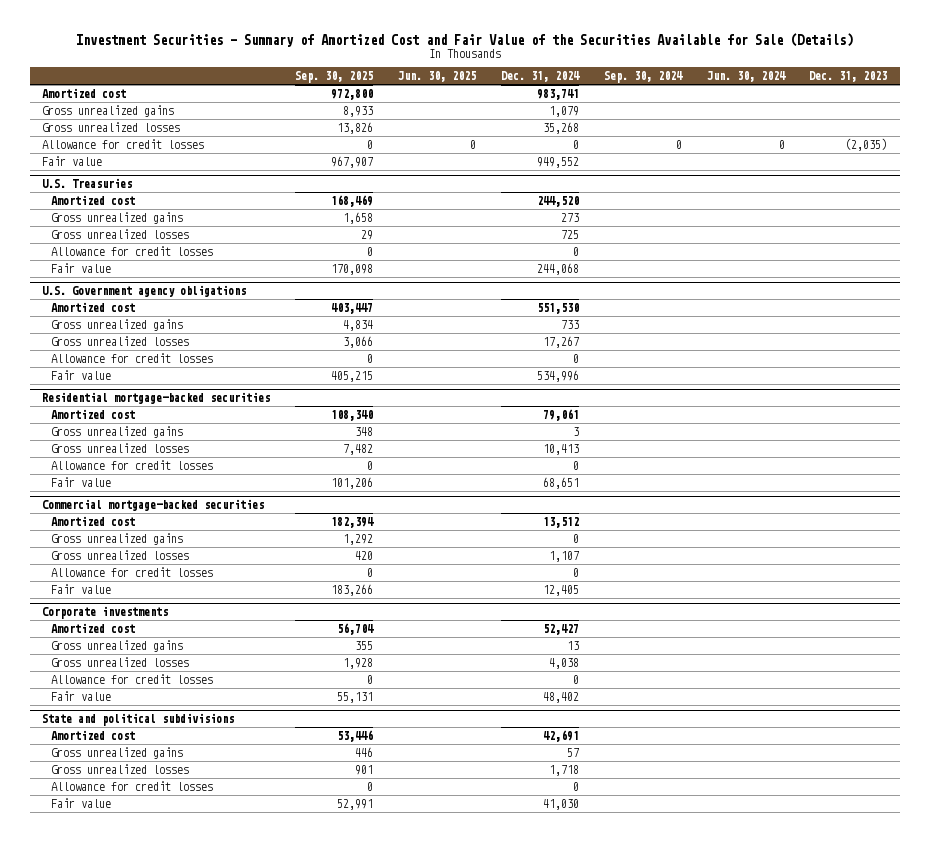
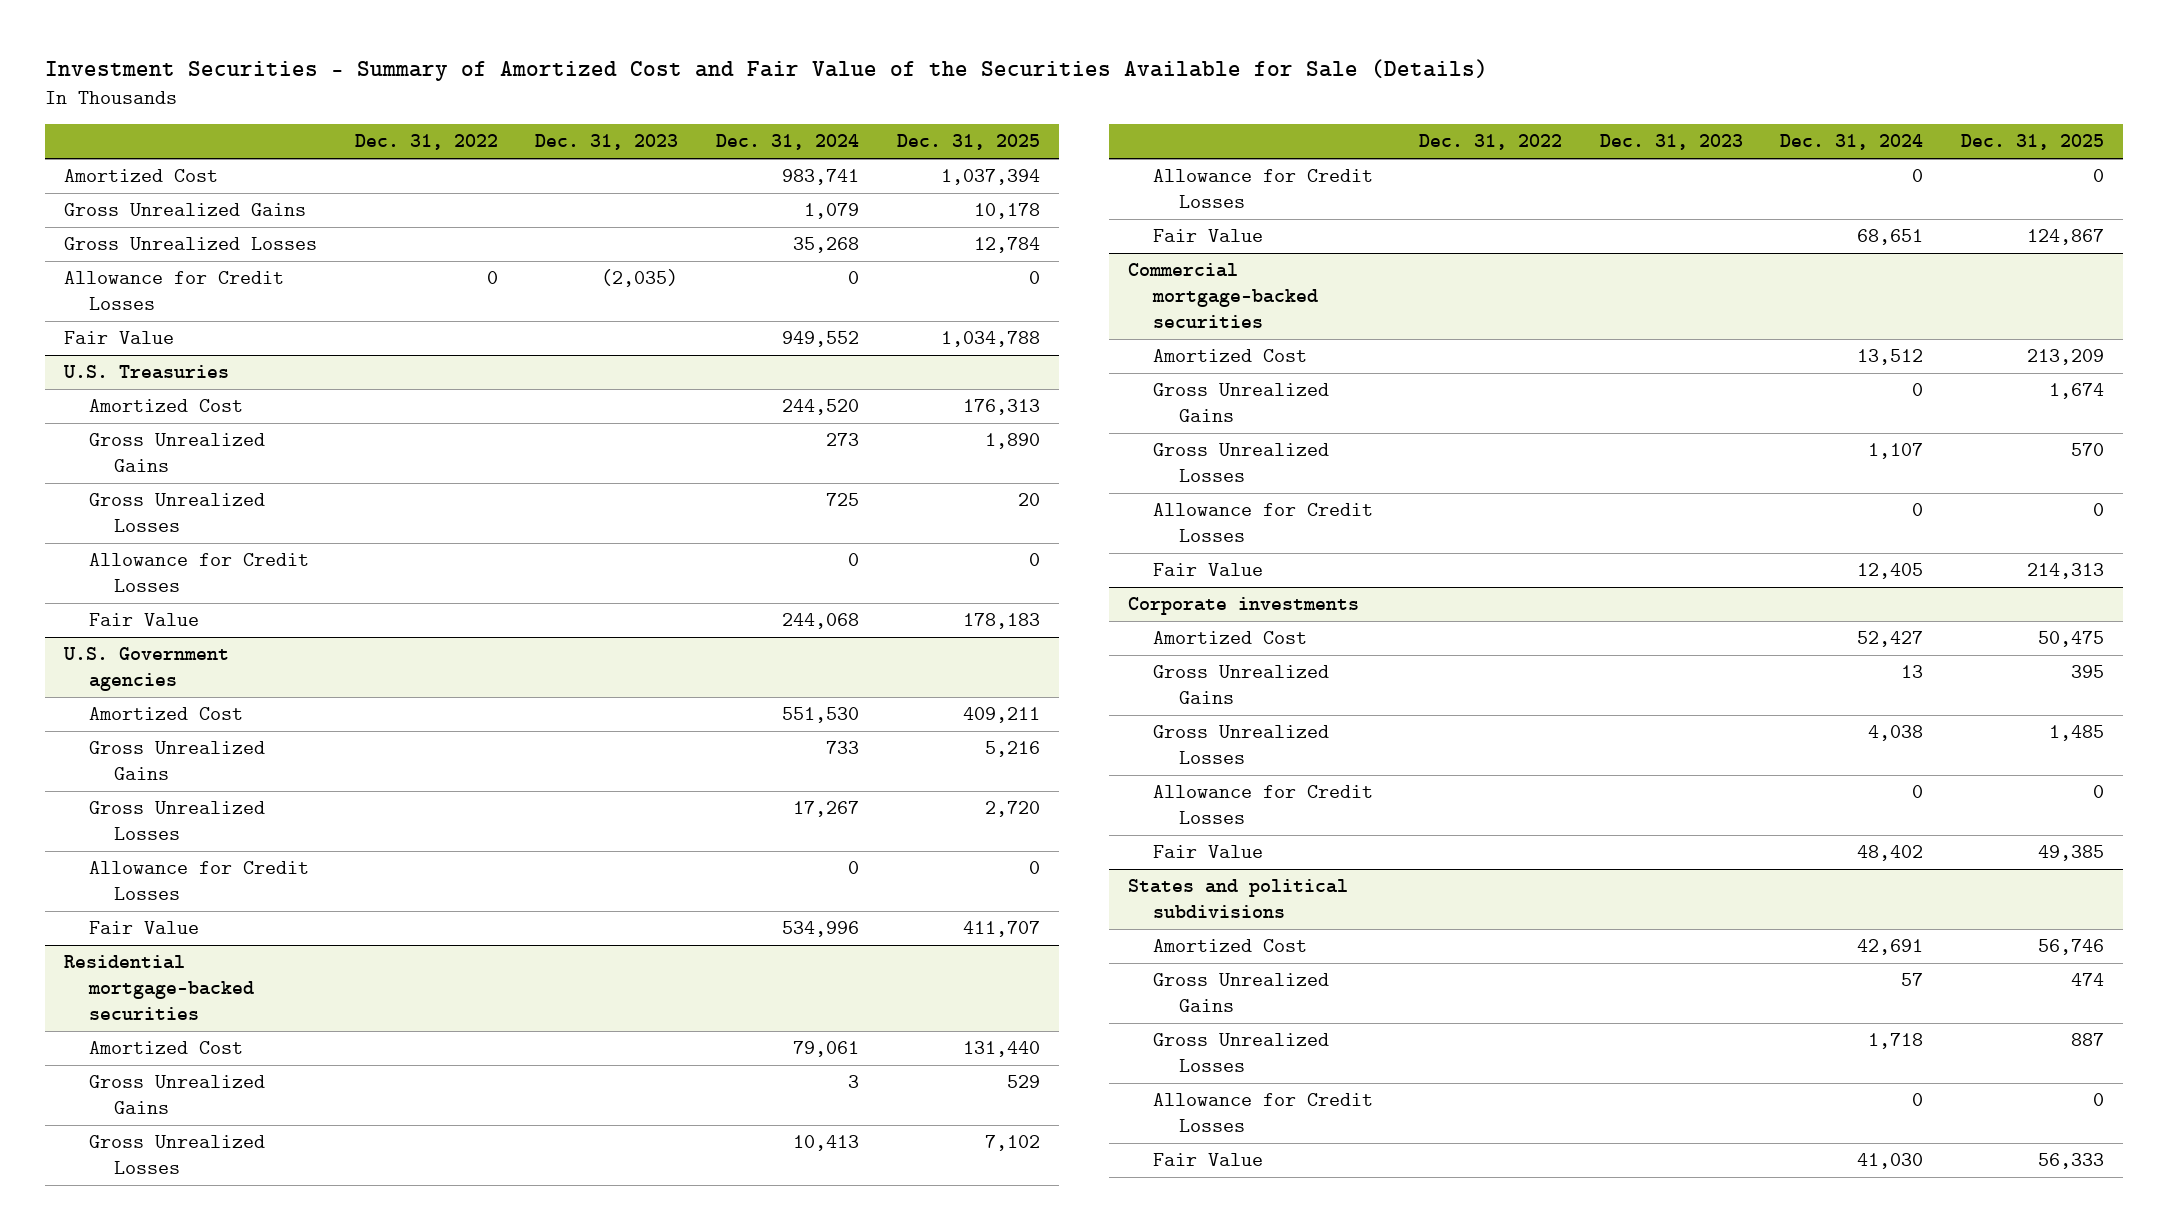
- | Sep. 30, 2025 | Jun. 30, 2025 | Dec. 31, 2024 | Sep. 30, 2024 | Jun. 30, 2024 | Dec. 31, 2023
+ | Dec. 31, 2022 | Dec. 31, 2023 | Dec. 31, 2024 | Dec. 31, 2025
- Amortized cost | 972,800 | | 983,741 | | |
- Gross unrealized gains | 8,933 | | 1,079 | | |
- Gross unrealized losses | 13,826 | | 35,268 | | |
- Allowance for credit losses | 0 | 0 | 0 | 0 | 0 | (2,035)
- Fair value | 967,907 | | 949,552 | | |
+ Amortized Cost | | | 983,741 | 1,037,394
+ Gross Unrealized Gains | | | 1,079 | 10,178
+ Gross Unrealized Losses | | | 35,268 | 12,784
+ Allowance for Credit Losses | 0 | (2,035) | 0 | 0
+ Fair Value | | | 949,552 | 1,034,788
@ U.S. Treasuries
- Amortized cost | 168,469 | | 244,520 | | |
- Gross unrealized gains | 1,658 | | 273 | | |
- Gross unrealized losses | 29 | | 725 | | |
- Allowance for credit losses | 0 | | 0 | | |
- Fair value | 170,098 | | 244,068 | | |
- U.S. Government agency obligations
- Amortized cost | 403,447 | | 551,530 | | |
- Gross unrealized gains | 4,834 | | 733 | | |
- Gross unrealized losses | 3,066 | | 17,267 | | |
- Allowance for credit losses | 0 | | 0 | | |
- Fair value | 405,215 | | 534,996 | | |
@ U.S. Treasuries
+ Amortized Cost | | | 244,520 | 176,313
+ Gross Unrealized Gains | | | 273 | 1,890
+ Gross Unrealized Losses | | | 725 | 20
+ Allowance for Credit Losses | | | 0 | 0
+ Fair Value | | | 244,068 | 178,183
+ U.S. Government agencies
+ Amortized Cost | | | 551,530 | 409,211
+ Gross Unrealized Gains | | | 733 | 5,216
+ Gross Unrealized Losses | | | 17,267 | 2,720
+ Allowance for Credit Losses | | | 0 | 0
+ Fair Value | | | 534,996 | 411,707
@ Residential mortgage-backed securities
- Amortized cost | 108,340 | | 79,061 | | |
- Gross unrealized gains | 348 | | 3 | | |
- Gross unrealized losses | 7,482 | | 10,413 | | |
- Allowance for credit losses | 0 | | 0 | | |
- Fair value | 101,206 | | 68,651 | | |
+ Amortized Cost | | | 79,061 | 131,440
+ Gross Unrealized Gains | | | 3 | 529
+ Gross Unrealized Losses | | | 10,413 | 7,102
+ Allowance for Credit Losses | | | 0 | 0
+ Fair Value | | | 68,651 | 124,867
@ Commercial mortgage-backed securities
- Amortized cost | 182,394 | | 13,512 | | |
- Gross unrealized gains | 1,292 | | 0 | | |
- Gross unrealized losses | 420 | | 1,107 | | |
- Allowance for credit losses | 0 | | 0 | | |
- Fair value | 183,266 | | 12,405 | | |
+ Amortized Cost | | | 13,512 | 213,209
+ Gross Unrealized Gains | | | 0 | 1,674
+ Gross Unrealized Losses | | | 1,107 | 570
+ Allowance for Credit Losses | | | 0 | 0
+ Fair Value | | | 12,405 | 214,313
@ Corporate investments
- Amortized cost | 56,704 | | 52,427 | | |
- Gross unrealized gains | 355 | | 13 | | |
- Gross unrealized losses | 1,928 | | 4,038 | | |
- Allowance for credit losses | 0 | | 0 | | |
- Fair value | 55,131 | | 48,402 | | |
- State and political subdivisions
- Amortized cost | 53,446 | | 42,691 | | |
- Gross unrealized gains | 446 | | 57 | | |
- Gross unrealized losses | 901 | | 1,718 | | |
- Allowance for credit losses | 0 | | 0 | | |
- Fair value | 52,991 | | 41,030 | | |
@ Corporate investments
+ Amortized Cost | | | 52,427 | 50,475
+ Gross Unrealized Gains | | | 13 | 395
+ Gross Unrealized Losses | | | 4,038 | 1,485
+ Allowance for Credit Losses | | | 0 | 0
+ Fair Value | | | 48,402 | 49,385
+ States and political subdivisions
+ Amortized Cost | | | 42,691 | 56,746
+ Gross Unrealized Gains | | | 57 | 474
+ Gross Unrealized Losses | | | 1,718 | 887
+ Allowance for Credit Losses | | | 0 | 0
+ Fair Value | | | 41,030 | 56,333

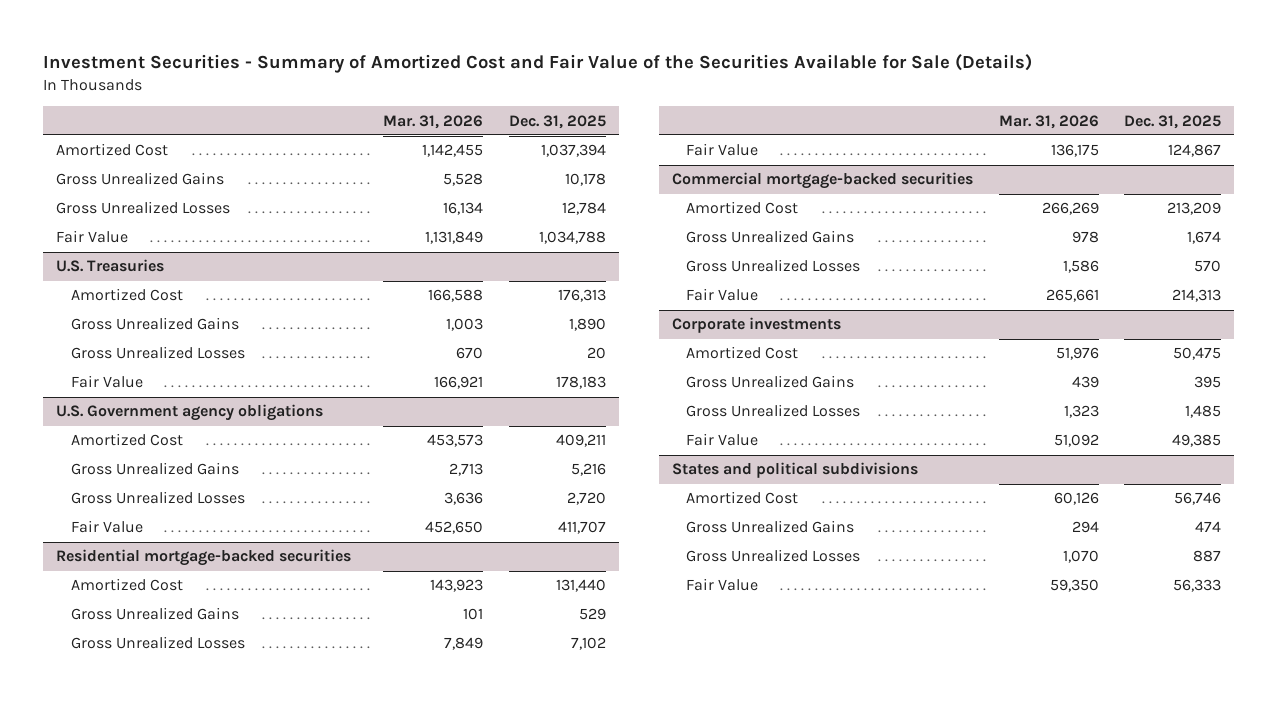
- | Dec. 31, 2022 | Dec. 31, 2023 | Dec. 31, 2024 | Dec. 31, 2025
+ | Mar. 31, 2026 | Dec. 31, 2025
- Allowance for Credit Losses | 0 | (2,035) | 0 | 0
@ U.S. Treasuries
- Allowance for Credit Losses | | | 0 | 0
- U.S. Government agencies
+ U.S. Government agency obligations
- Allowance for Credit Losses | | | 0 | 0
@ Residential mortgage-backed securities
- Allowance for Credit Losses | | | 0 | 0
@ Commercial mortgage-backed securities
- Allowance for Credit Losses | | | 0 | 0
@ Corporate investments
- Allowance for Credit Losses | | | 0 | 0
@ States and political subdivisions
- Allowance for Credit Losses | | | 0 | 0

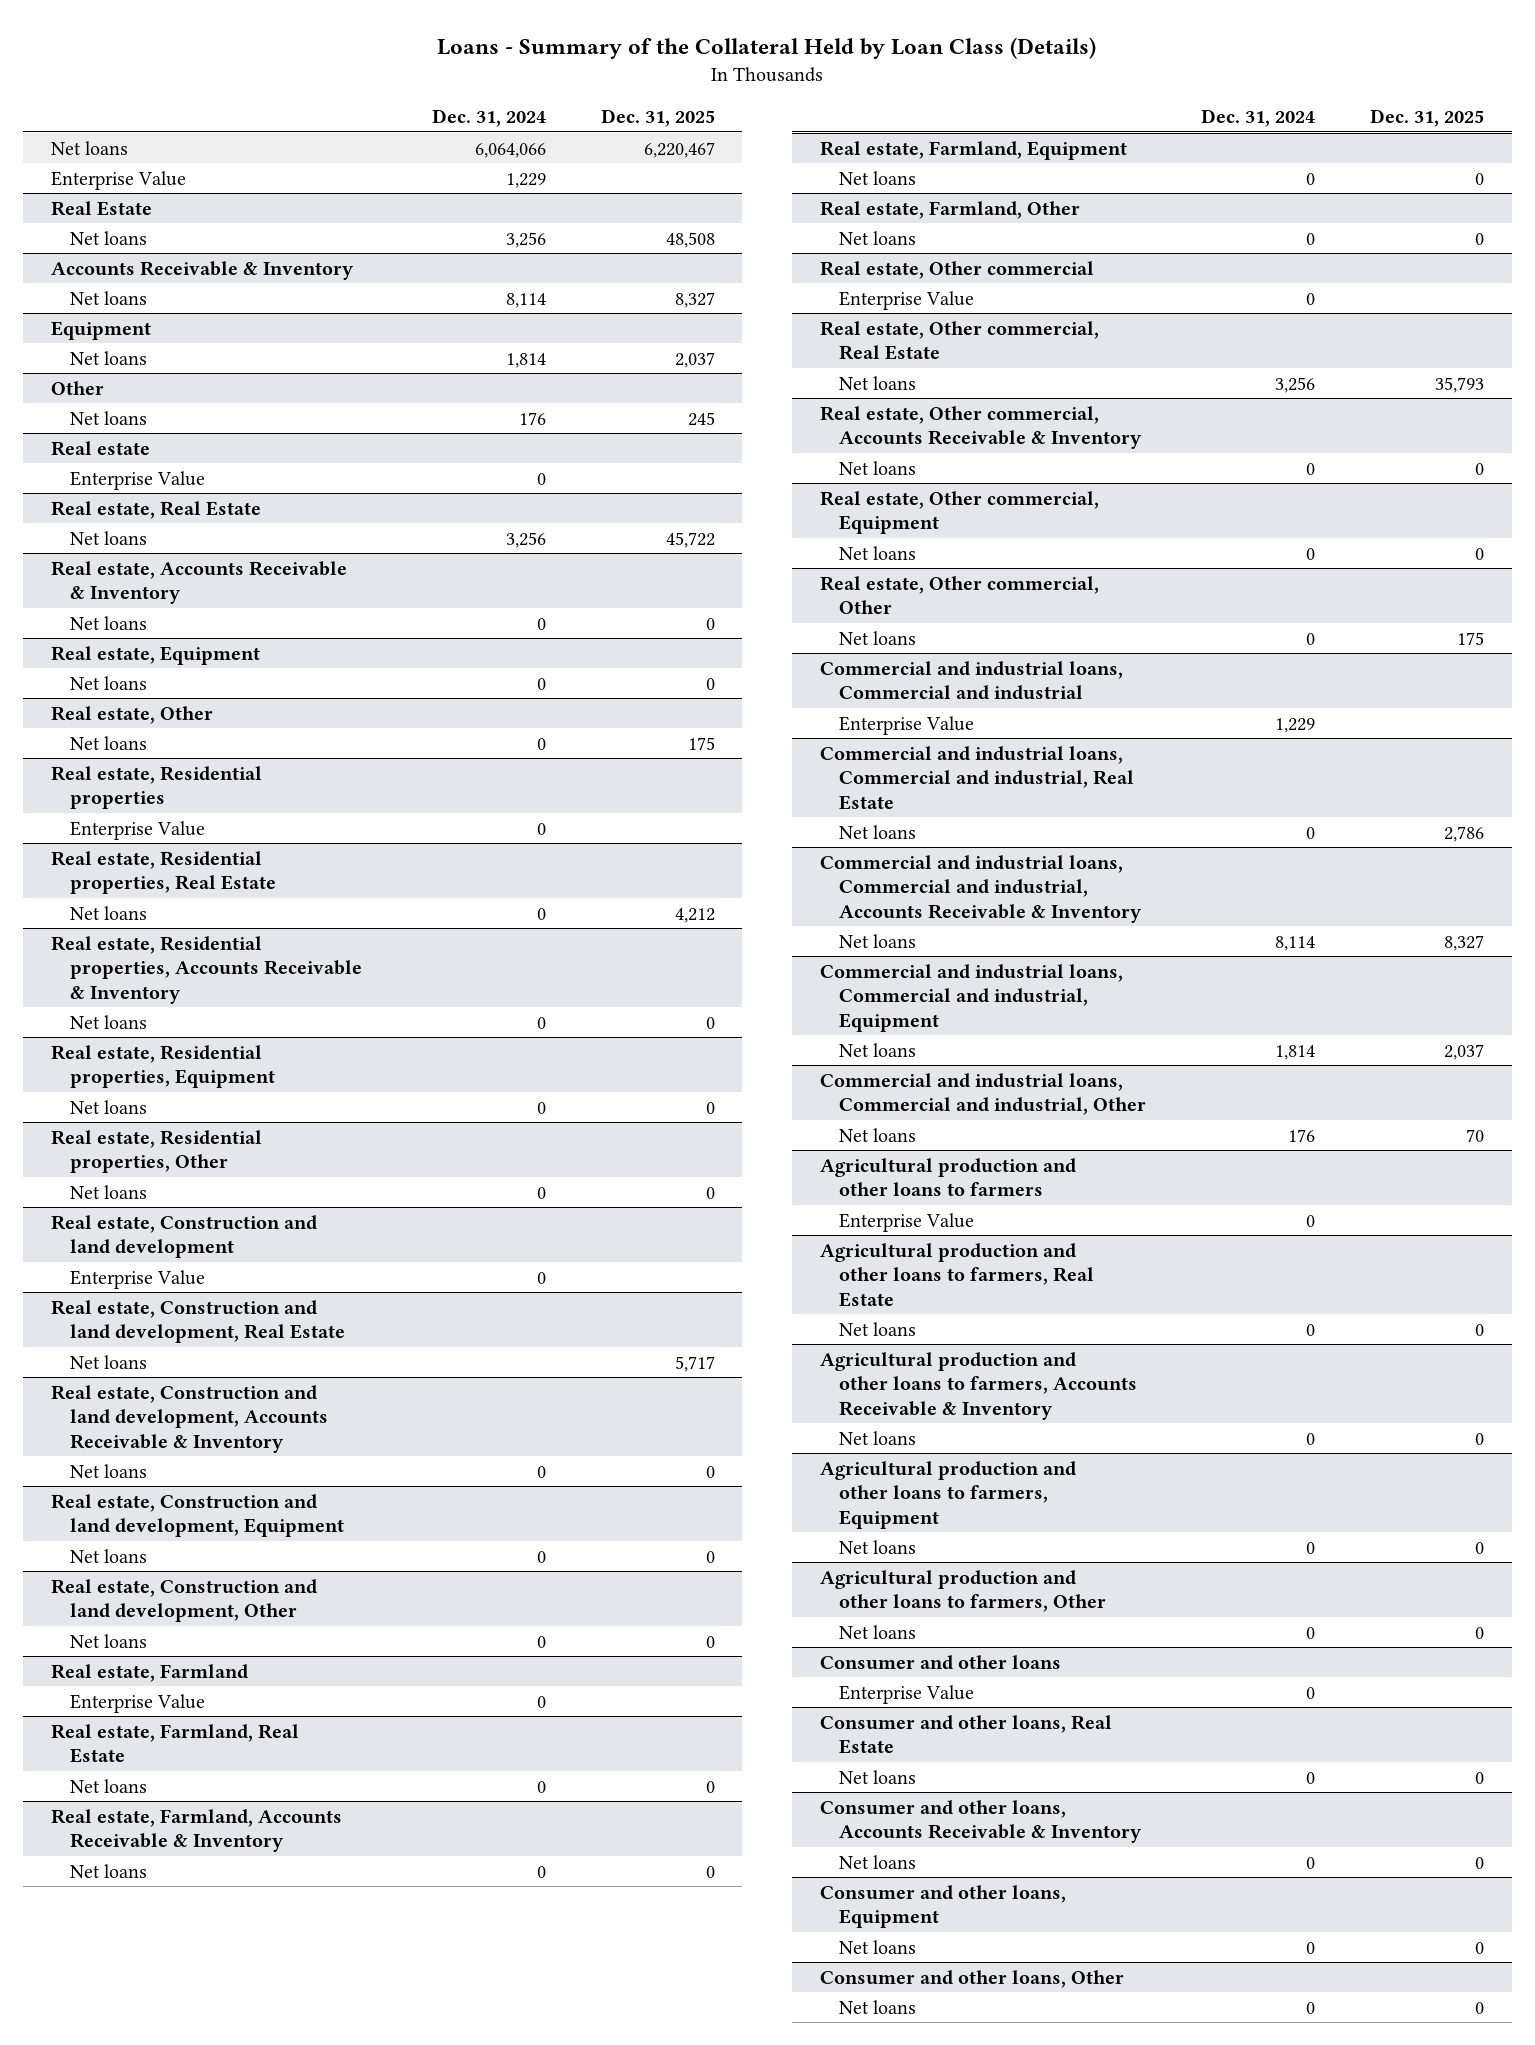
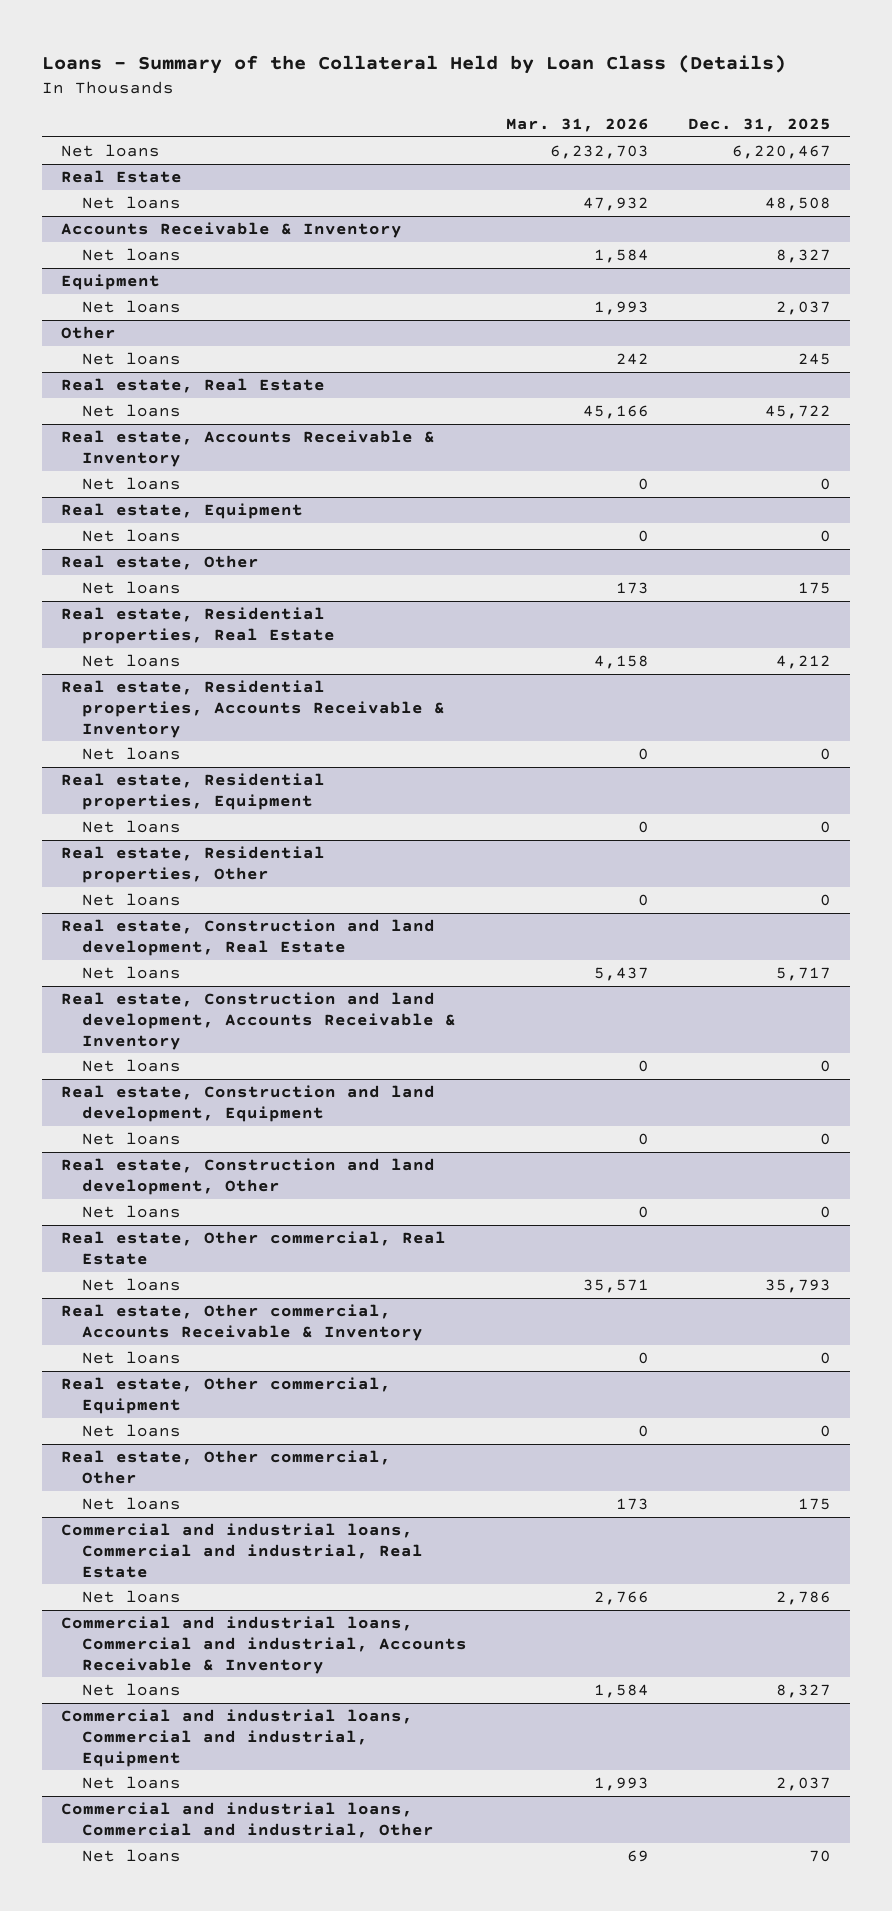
- | Dec. 31, 2024 | Dec. 31, 2025
+ | Mar. 31, 2026 | Dec. 31, 2025
- Enterprise Value | 1,229 |
- Real estate
- Enterprise Value | 0 |
- Real estate, Residential properties
- Enterprise Value | 0 |
- Real estate, Construction and land development
- Enterprise Value | 0 |
- Real estate, Farmland
- Enterprise Value | 0 |
- Real estate, Farmland, Real Estate
- Net loans | 0 | 0
- Real estate, Farmland, Accounts Receivable & Inventory
- Net loans | 0 | 0
- Real estate, Farmland, Equipment
- Net loans | 0 | 0
- Real estate, Farmland, Other
- Net loans | 0 | 0
- Real estate, Other commercial
- Enterprise Value | 0 |
- Commercial and industrial loans, Commercial and industrial
- Enterprise Value | 1,229 |
- Agricultural production and other loans to farmers
- Enterprise Value | 0 |
- Agricultural production and other loans to farmers, Real Estate
- Net loans | 0 | 0
- Agricultural production and other loans to farmers, Accounts Receivable & Inventory
- Net loans | 0 | 0
- Agricultural production and other loans to farmers, Equipment
- Net loans | 0 | 0
- Agricultural production and other loans to farmers, Other
- Net loans | 0 | 0
- Consumer and other loans
- Enterprise Value | 0 |
- Consumer and other loans, Real Estate
- Net loans | 0 | 0
- Consumer and other loans, Accounts Receivable & Inventory
- Net loans | 0 | 0
- Consumer and other loans, Equipment
- Net loans | 0 | 0
- Consumer and other loans, Other
- Net loans | 0 | 0

